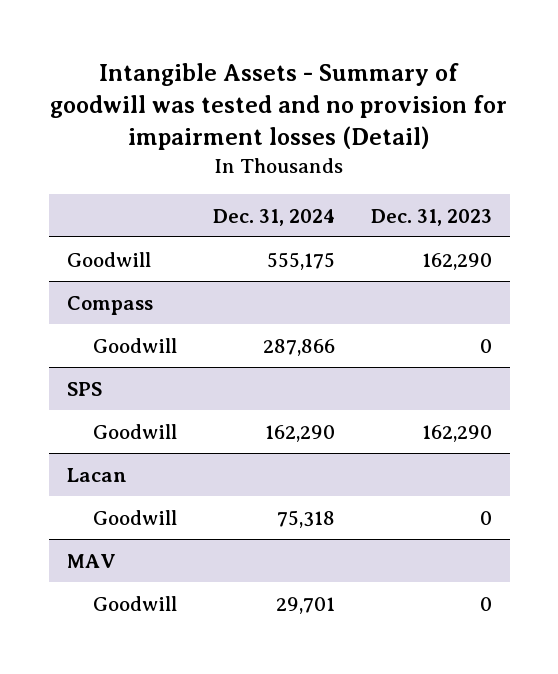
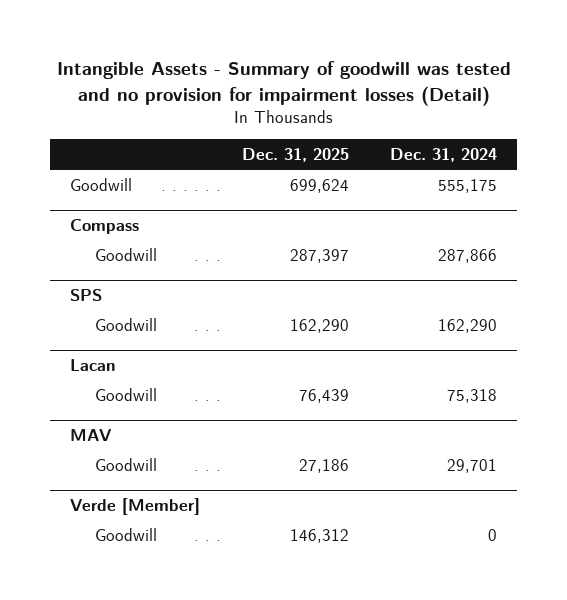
- | Dec. 31, 2024 | Dec. 31, 2023
+ | Dec. 31, 2025 | Dec. 31, 2024
+ Verde [Member]
+ Goodwill | 146,312 | 0

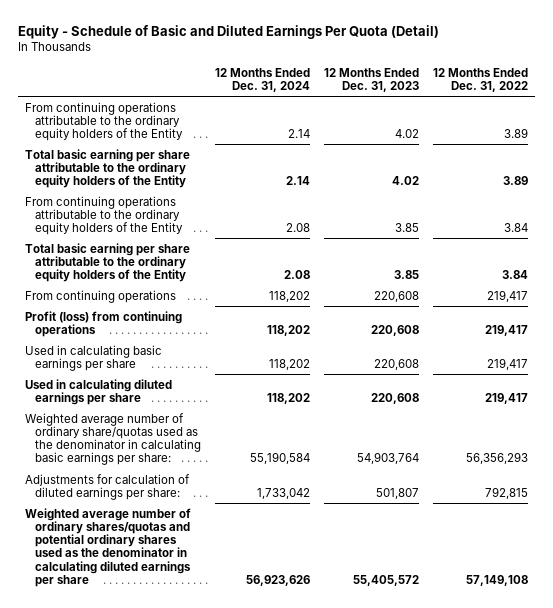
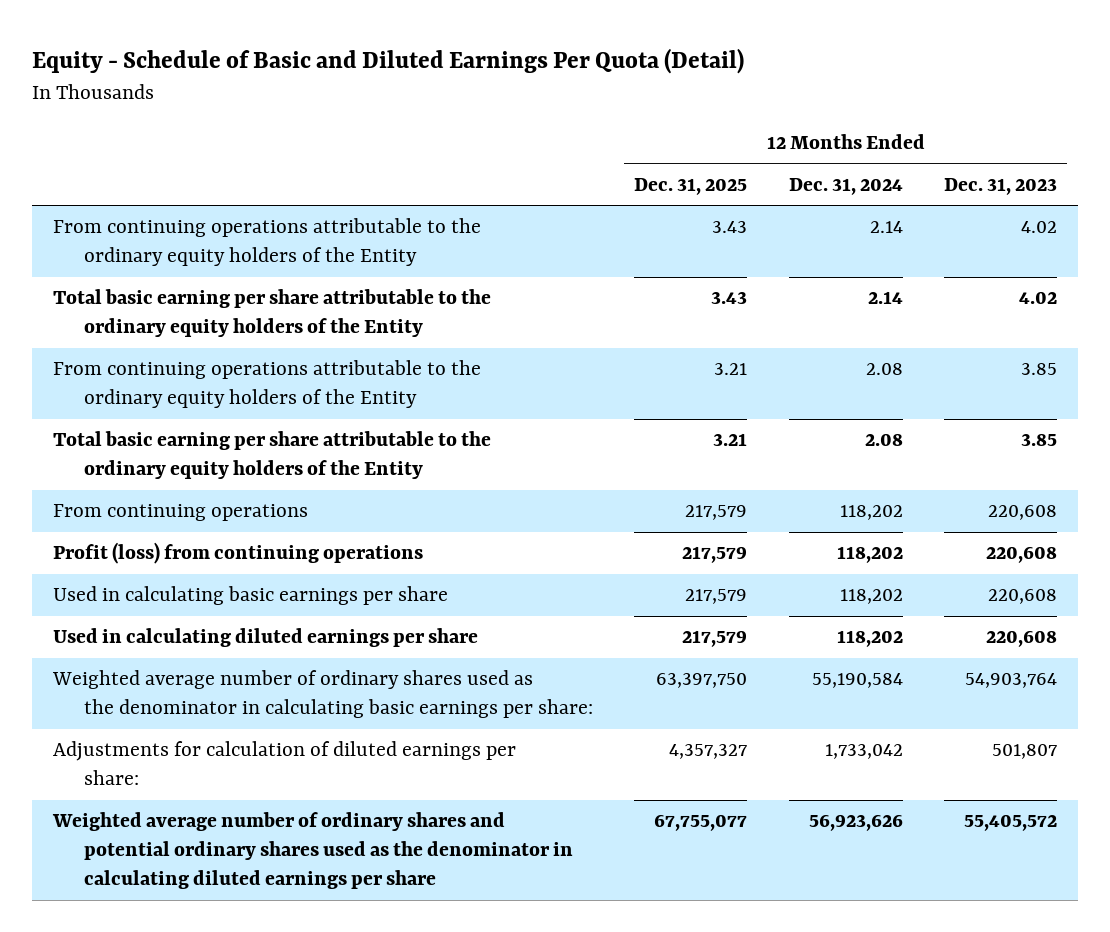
- | 12 Months Ended Dec. 31, 2024 | 12 Months Ended Dec. 31, 2023 | 12 Months Ended Dec. 31, 2022
+ | 12 Months Ended Dec. 31, 2025 | 12 Months Ended Dec. 31, 2024 | 12 Months Ended Dec. 31, 2023
- Weighted average number of ordinary share/quotas used as the denominator in calculating basic earnings per share: | 55,190,584 | 54,903,764 | 56,356,293
+ Weighted average number of ordinary shares used as the denominator in calculating basic earnings per share: | 63,397,750 | 55,190,584 | 54,903,764
- Weighted average number of ordinary shares/quotas and potential ordinary shares used as the denominator in calculating diluted earnings per share | 56,923,626 | 55,405,572 | 57,149,108
+ Weighted average number of ordinary shares and potential ordinary shares used as the denominator in calculating diluted earnings per share | 67,755,077 | 56,923,626 | 55,405,572

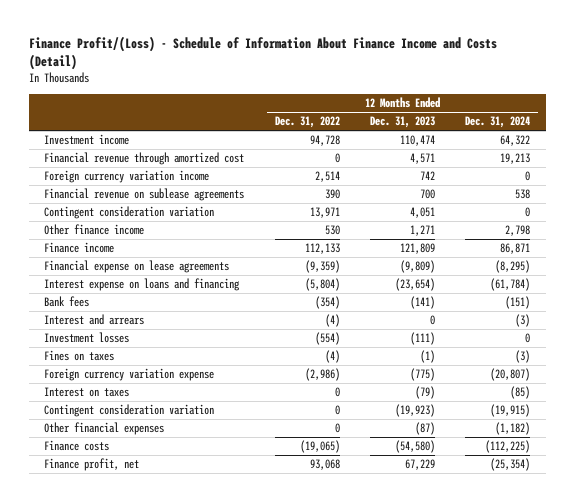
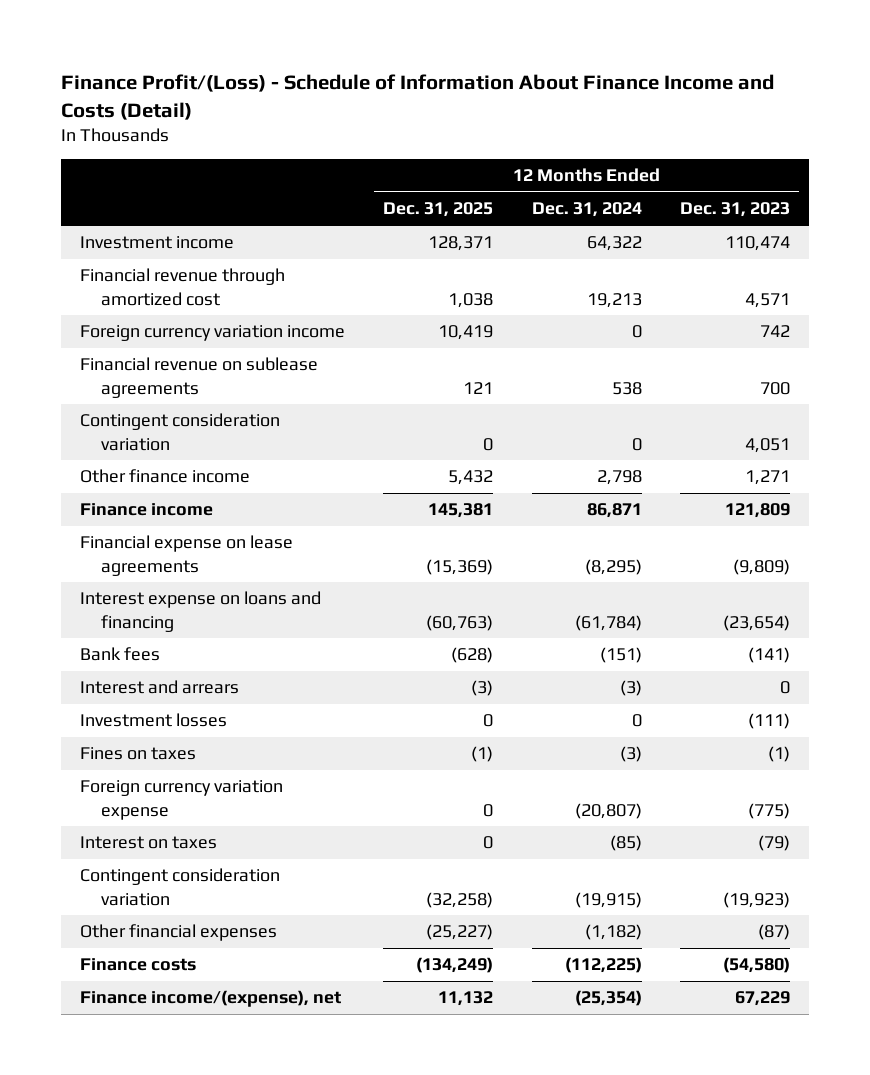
- | 12 Months Ended Dec. 31, 2022 | 12 Months Ended Dec. 31, 2023 | 12 Months Ended Dec. 31, 2024
+ | 12 Months Ended Dec. 31, 2025 | 12 Months Ended Dec. 31, 2024 | 12 Months Ended Dec. 31, 2023
- Finance profit, net | 93,068 | 67,229 | (25,354)
+ Finance income/(expense), net | 11,132 | (25,354) | 67,229

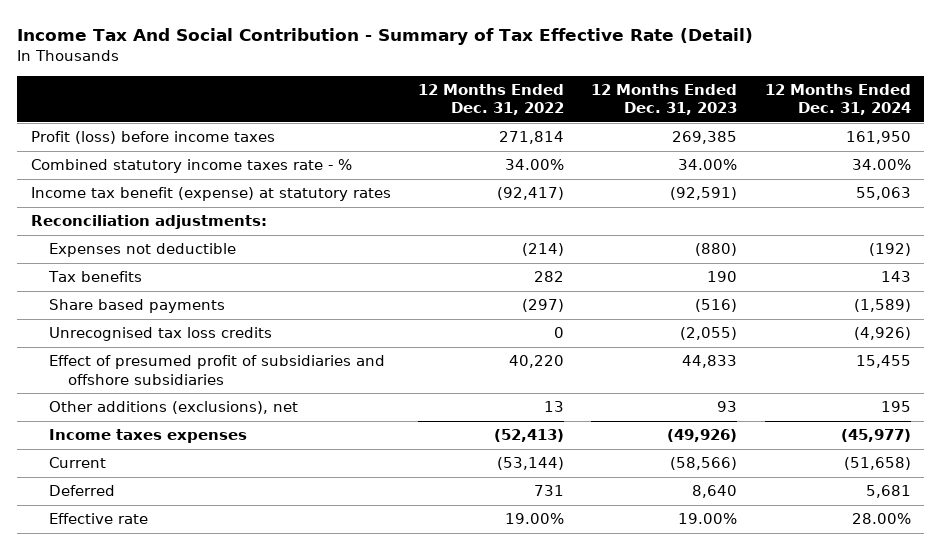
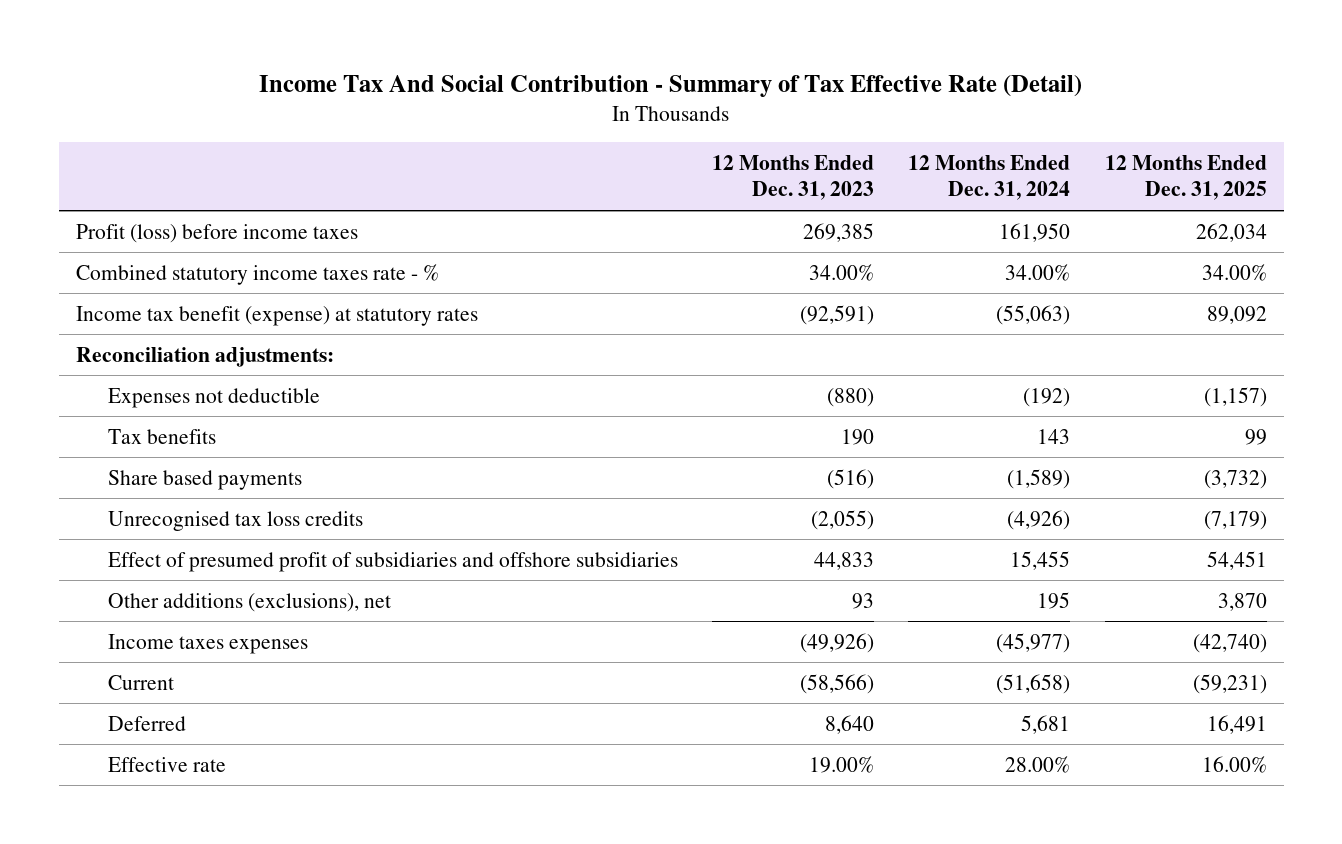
- | 12 Months Ended Dec. 31, 2022 | 12 Months Ended Dec. 31, 2023 | 12 Months Ended Dec. 31, 2024
+ | 12 Months Ended Dec. 31, 2023 | 12 Months Ended Dec. 31, 2024 | 12 Months Ended Dec. 31, 2025
- Income tax benefit (expense) at statutory rates | (92,417) | (92,591) | 55,063
+ Income tax benefit (expense) at statutory rates | (92,591) | (55,063) | 89,092

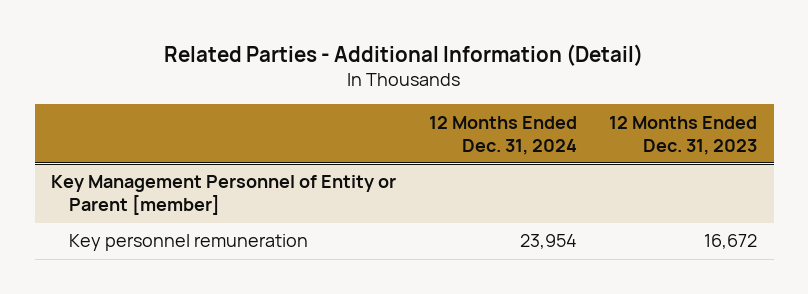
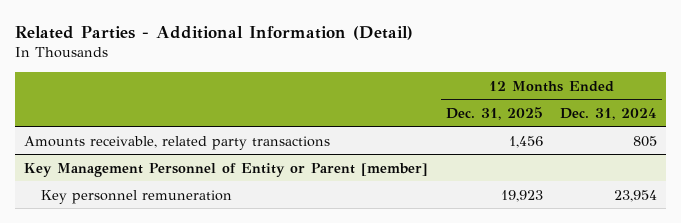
- | 12 Months Ended Dec. 31, 2024 | 12 Months Ended Dec. 31, 2023
+ | 12 Months Ended Dec. 31, 2025 | 12 Months Ended Dec. 31, 2024
+ Amounts receivable, related party transactions | 1,456 | 805

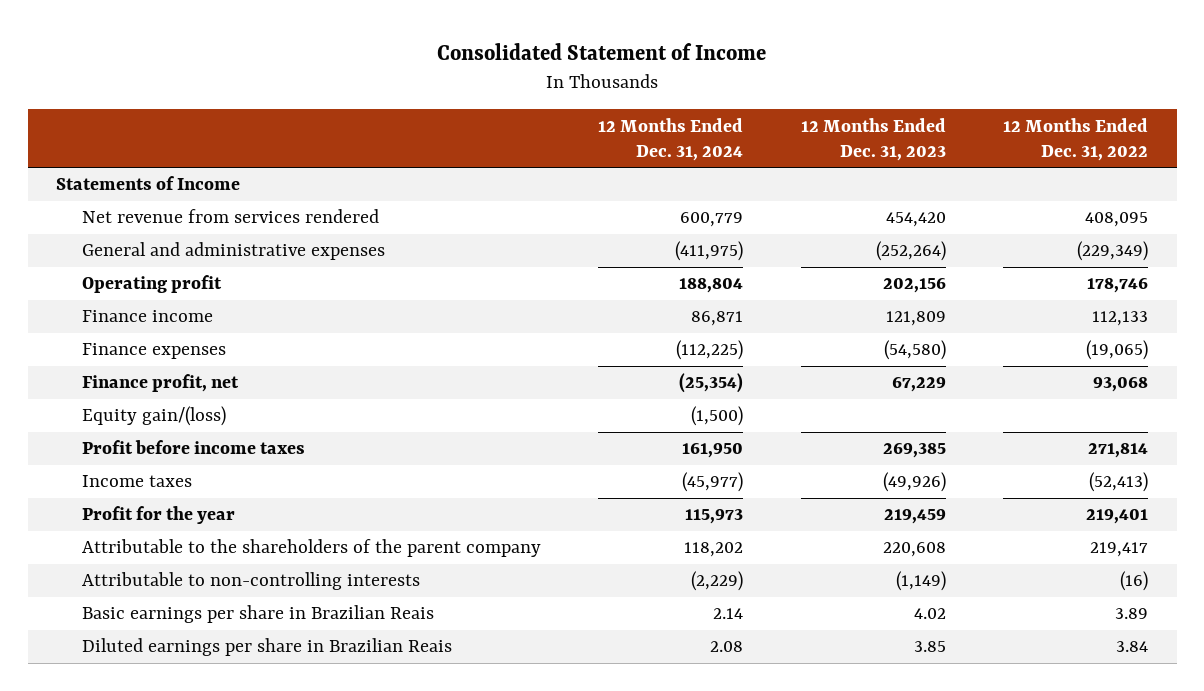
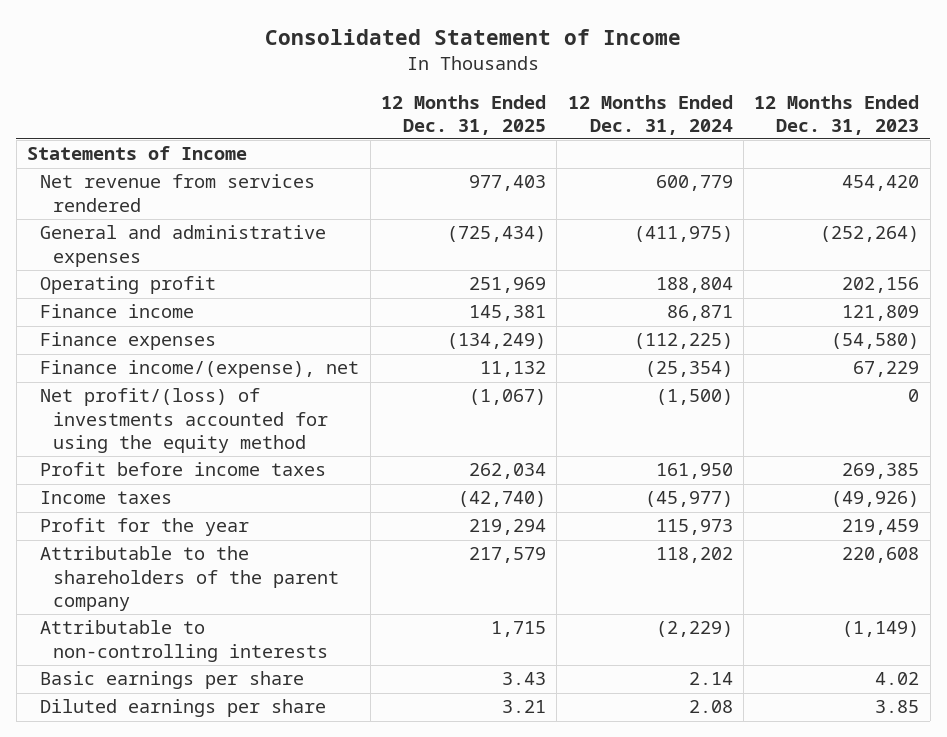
- | 12 Months Ended Dec. 31, 2024 | 12 Months Ended Dec. 31, 2023 | 12 Months Ended Dec. 31, 2022
+ | 12 Months Ended Dec. 31, 2025 | 12 Months Ended Dec. 31, 2024 | 12 Months Ended Dec. 31, 2023
- Finance profit, net | (25,354) | 67,229 | 93,068
- Equity gain/(loss) | (1,500) | |
+ Finance income/(expense), net | 11,132 | (25,354) | 67,229
+ Net profit/(loss) of investments accounted for using the equity method | (1,067) | (1,500) | 0
- Basic earnings per share in Brazilian Reais | 2.14 | 4.02 | 3.89
- Diluted earnings per share in Brazilian Reais | 2.08 | 3.85 | 3.84
+ Basic earnings per share | 3.43 | 2.14 | 4.02
+ Diluted earnings per share | 3.21 | 2.08 | 3.85

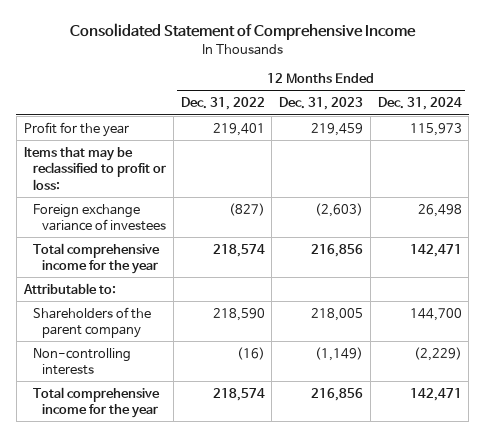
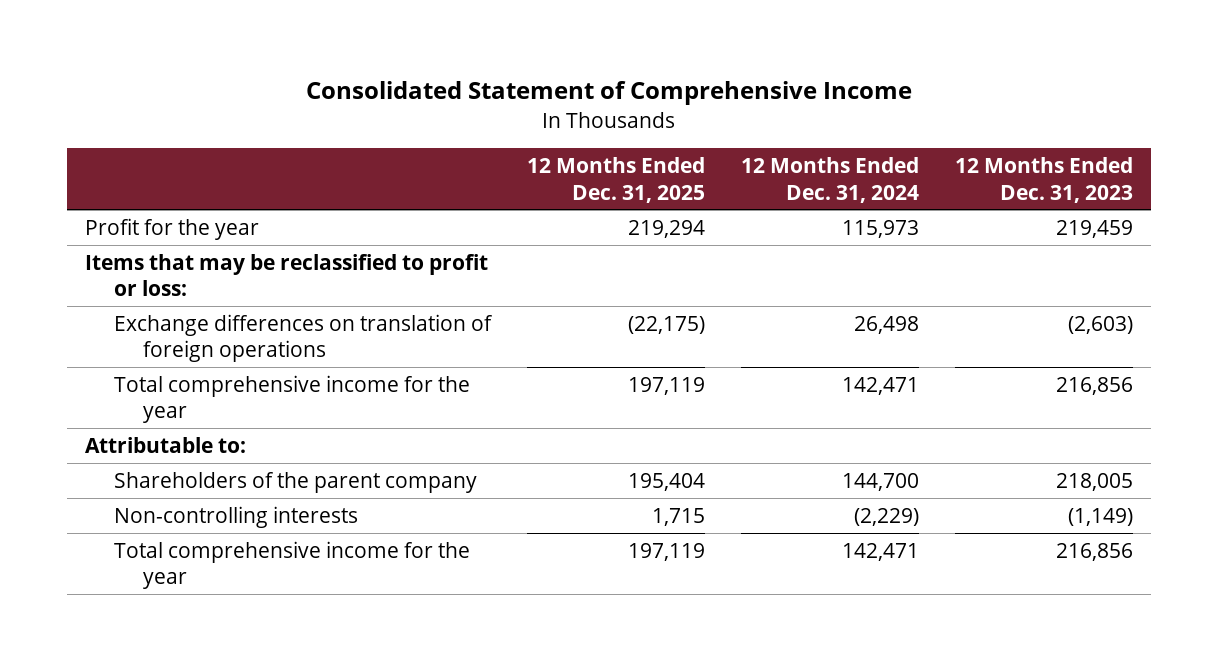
- | 12 Months Ended Dec. 31, 2022 | 12 Months Ended Dec. 31, 2023 | 12 Months Ended Dec. 31, 2024
+ | 12 Months Ended Dec. 31, 2025 | 12 Months Ended Dec. 31, 2024 | 12 Months Ended Dec. 31, 2023
- Foreign exchange variance of investees | (827) | (2,603) | 26,498
+ Exchange differences on translation of foreign operations | (22,175) | 26,498 | (2,603)

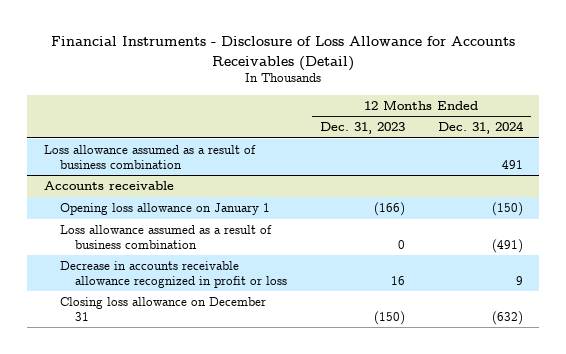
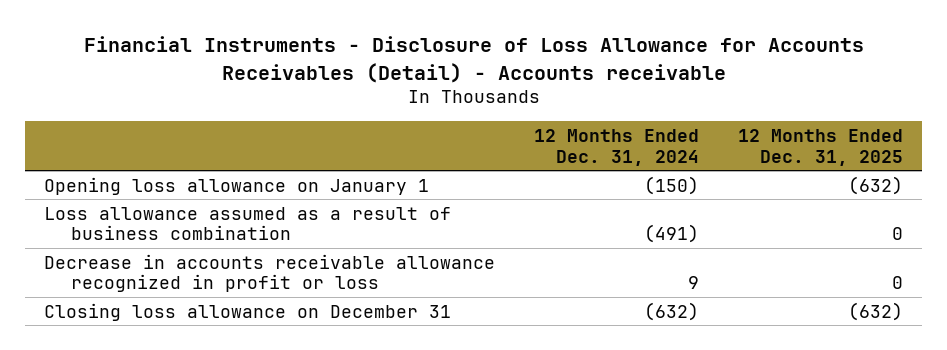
- Financial Instruments - Disclosure of Loss Allowance for Accounts Receivables (Detail)
+ Financial Instruments - Disclosure of Loss Allowance for Accounts Receivables (Detail) - Accounts receivable
- | 12 Months Ended Dec. 31, 2023 | 12 Months Ended Dec. 31, 2024
+ | 12 Months Ended Dec. 31, 2024 | 12 Months Ended Dec. 31, 2025
- Loss allowance assumed as a result of business combination | | 491
- Accounts receivable

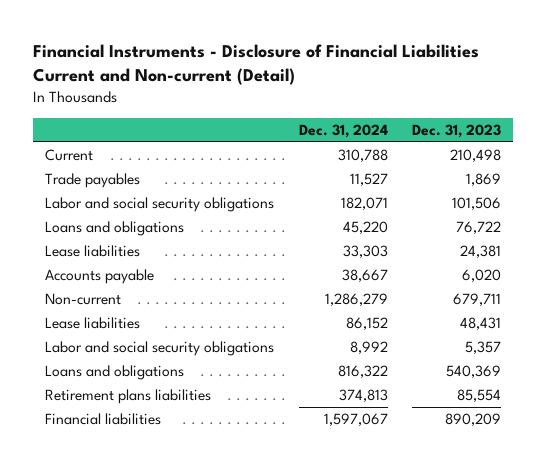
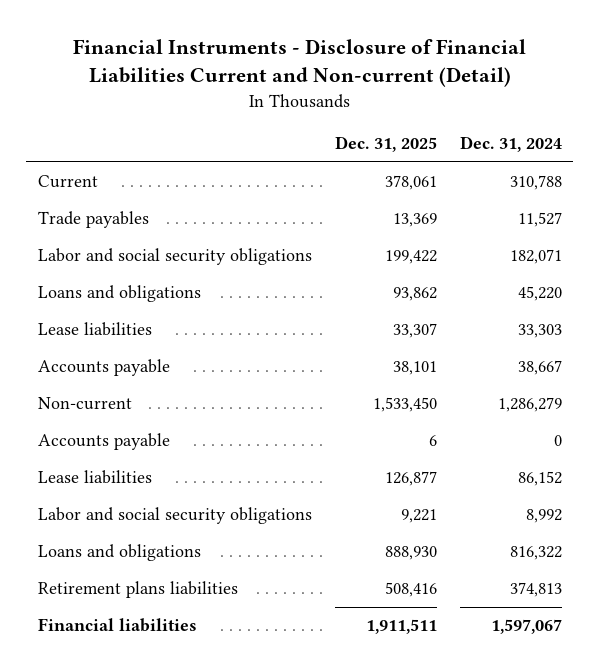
- | Dec. 31, 2024 | Dec. 31, 2023
+ | Dec. 31, 2025 | Dec. 31, 2024
+ Accounts payable | 6 | 0

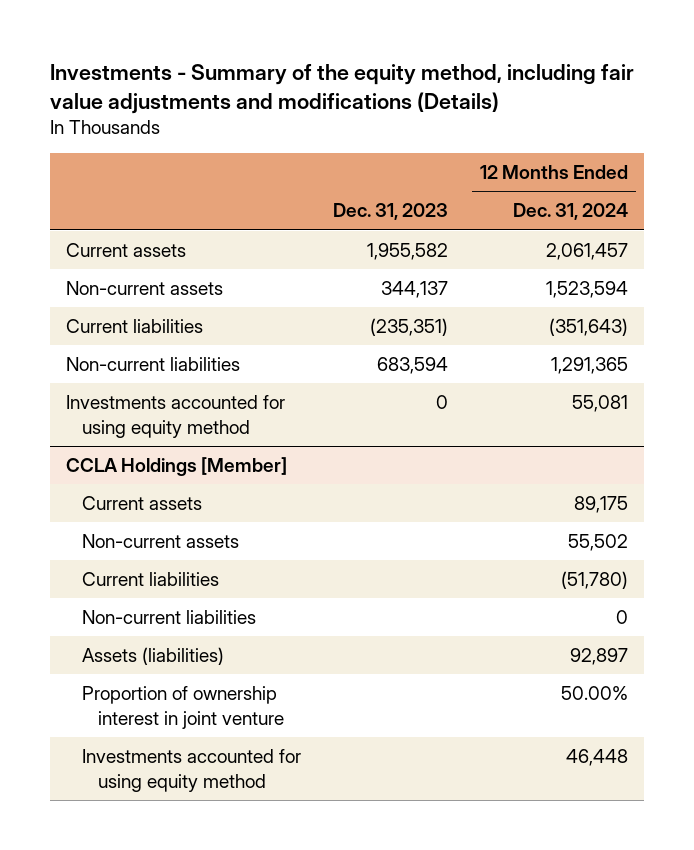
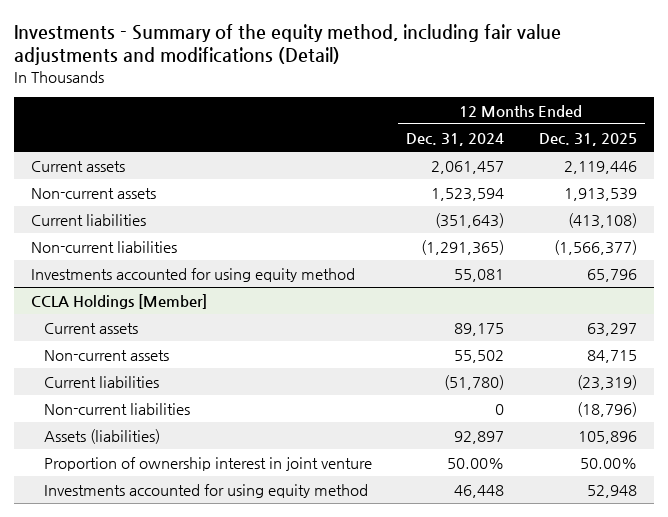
- Investments - Summary of the equity method, including fair value adjustments and modifications (Details)
+ Investments - Summary of the equity method, including fair value adjustments and modifications (Detail)
- | Dec. 31, 2023 | 12 Months Ended Dec. 31, 2024
+ | 12 Months Ended Dec. 31, 2024 | 12 Months Ended Dec. 31, 2025
- Non-current liabilities | 683,594 | 1,291,365
+ Non-current liabilities | (1,291,365) | (1,566,377)

